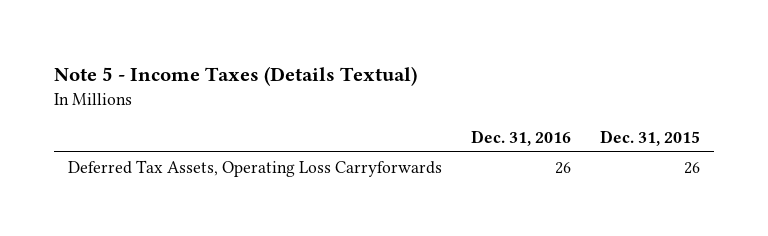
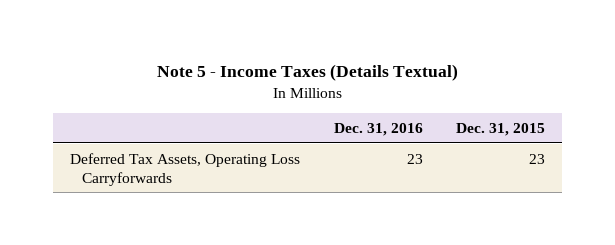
- Deferred Tax Assets, Operating Loss Carryforwards | 26 | 26
+ Deferred Tax Assets, Operating Loss Carryforwards | 23 | 23

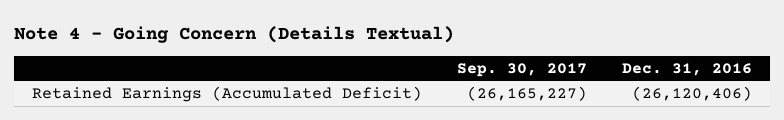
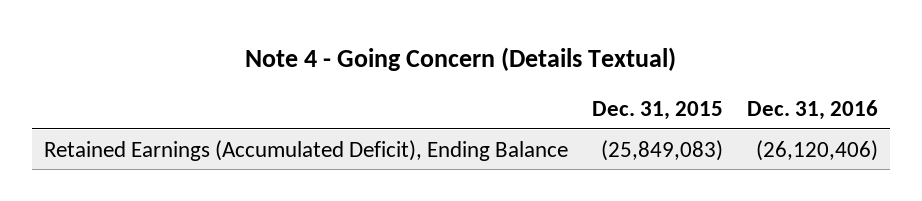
- | Sep. 30, 2017 | Dec. 31, 2016
+ | Dec. 31, 2015 | Dec. 31, 2016
- Retained Earnings (Accumulated Deficit) | (26,165,227) | (26,120,406)
+ Retained Earnings (Accumulated Deficit), Ending Balance | (25,849,083) | (26,120,406)

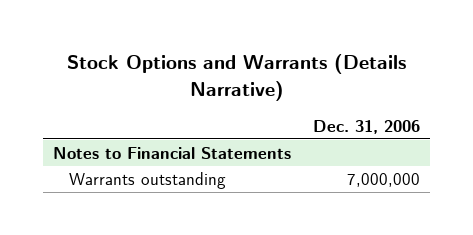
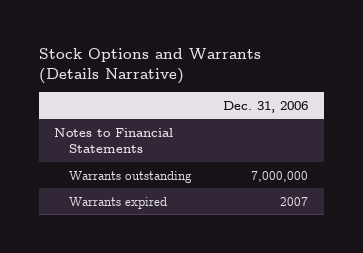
+ Warrants expired | 2007

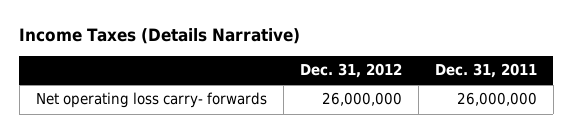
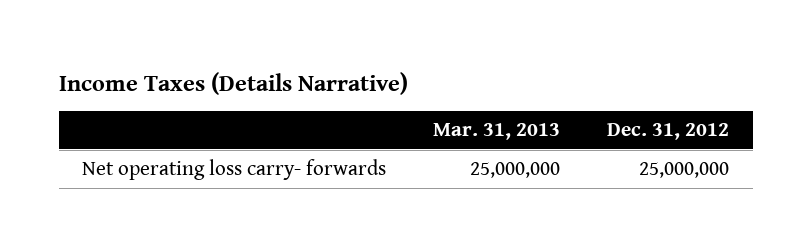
- | Dec. 31, 2012 | Dec. 31, 2011
+ | Mar. 31, 2013 | Dec. 31, 2012
- Net operating loss carry- forwards | 26,000,000 | 26,000,000
+ Net operating loss carry- forwards | 25,000,000 | 25,000,000

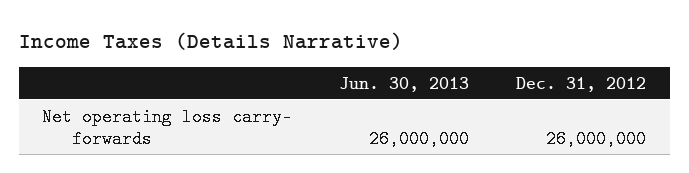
- | Mar. 31, 2013 | Dec. 31, 2012
+ | Jun. 30, 2013 | Dec. 31, 2012
- Net operating loss carry- forwards | 25,000,000 | 25,000,000
+ Net operating loss carry- forwards | 26,000,000 | 26,000,000

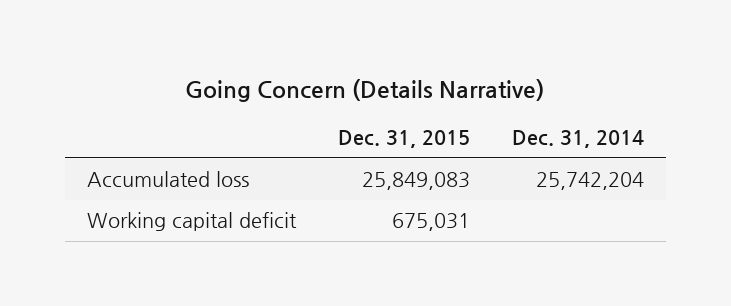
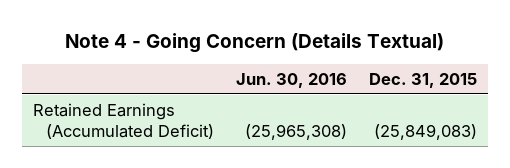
- Going Concern (Details Narrative)
+ Note 4 - Going Concern (Details Textual)
- | Dec. 31, 2015 | Dec. 31, 2014
+ | Jun. 30, 2016 | Dec. 31, 2015
- Accumulated loss | 25,849,083 | 25,742,204
- Working capital deficit | 675,031 |
+ Retained Earnings (Accumulated Deficit) | (25,965,308) | (25,849,083)

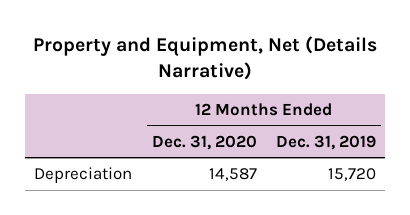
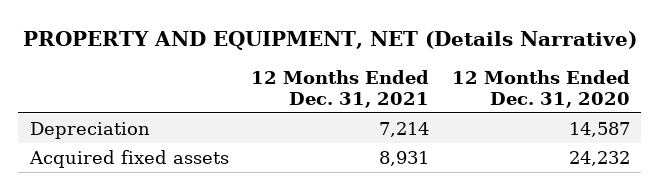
- Property and Equipment, Net (Details Narrative)
+ PROPERTY AND EQUIPMENT, NET (Details Narrative)
- | 12 Months Ended Dec. 31, 2020 | 12 Months Ended Dec. 31, 2019
+ | 12 Months Ended Dec. 31, 2021 | 12 Months Ended Dec. 31, 2020
+ Acquired fixed assets | 8,931 | 24,232

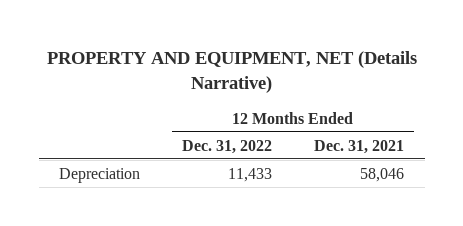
- | 12 Months Ended Dec. 31, 2021 | 12 Months Ended Dec. 31, 2020
+ | 12 Months Ended Dec. 31, 2022 | 12 Months Ended Dec. 31, 2021
- Depreciation | 7,214 | 14,587
- Acquired fixed assets | 8,931 | 24,232
+ Depreciation | 11,433 | 58,046

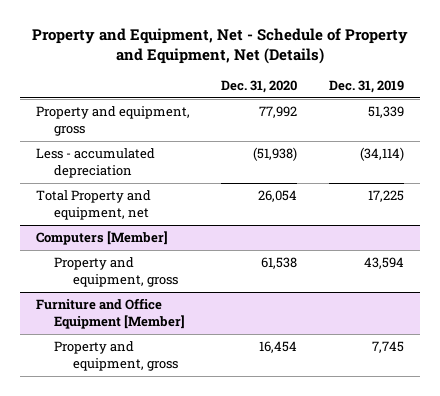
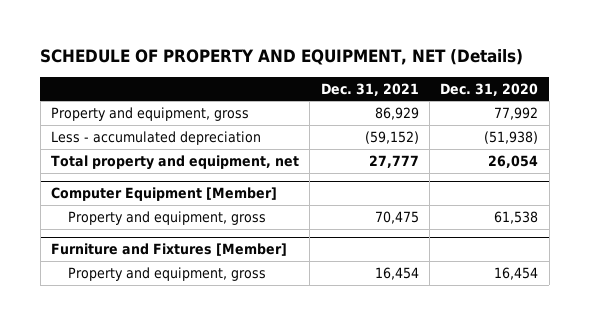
- Property and Equipment, Net - Schedule of Property and Equipment, Net (Details)
+ SCHEDULE OF PROPERTY AND EQUIPMENT, NET (Details)
- | Dec. 31, 2020 | Dec. 31, 2019
+ | Dec. 31, 2021 | Dec. 31, 2020
- Total Property and equipment, net | 26,054 | 17,225
- Computers [Member]
+ Total property and equipment, net | 27,777 | 26,054
+ Computer Equipment [Member]
- Furniture and Office Equipment [Member]
+ Furniture and Fixtures [Member]

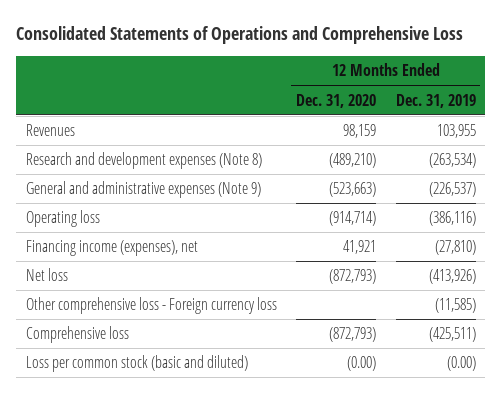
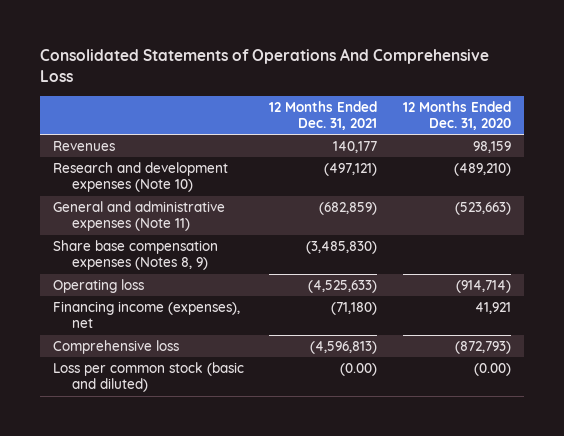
- Consolidated Statements of Operations and Comprehensive Loss
+ Consolidated Statements of Operations And Comprehensive Loss
- | 12 Months Ended Dec. 31, 2020 | 12 Months Ended Dec. 31, 2019
+ | 12 Months Ended Dec. 31, 2021 | 12 Months Ended Dec. 31, 2020
- Research and development expenses (Note 8) | (489,210) | (263,534)
- General and administrative expenses (Note 9) | (523,663) | (226,537)
+ Research and development expenses (Note 10) | (497,121) | (489,210)
+ General and administrative expenses (Note 11) | (682,859) | (523,663)
+ Share base compensation expenses (Notes 8, 9) | (3,485,830) |
- Net loss | (872,793) | (413,926)
- Other comprehensive loss - Foreign currency loss | | (11,585)

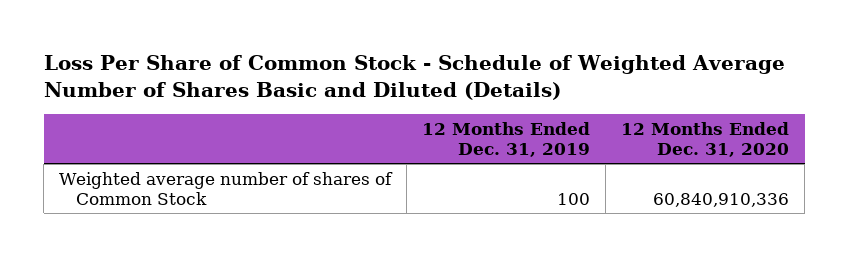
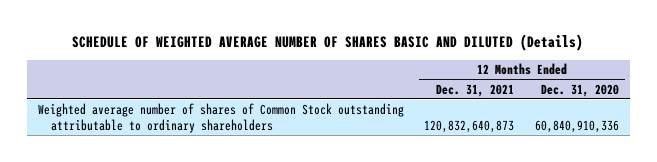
- Loss Per Share of Common Stock - Schedule of Weighted Average Number of Shares Basic and Diluted (Details)
+ SCHEDULE OF WEIGHTED AVERAGE NUMBER OF SHARES BASIC AND DILUTED (Details)
- | 12 Months Ended Dec. 31, 2019 | 12 Months Ended Dec. 31, 2020
+ | 12 Months Ended Dec. 31, 2021 | 12 Months Ended Dec. 31, 2020
- Weighted average number of shares of Common Stock | 100 | 60,840,910,336
+ Weighted average number of shares of Common Stock outstanding attributable to ordinary shareholders | 120,832,640,873 | 60,840,910,336

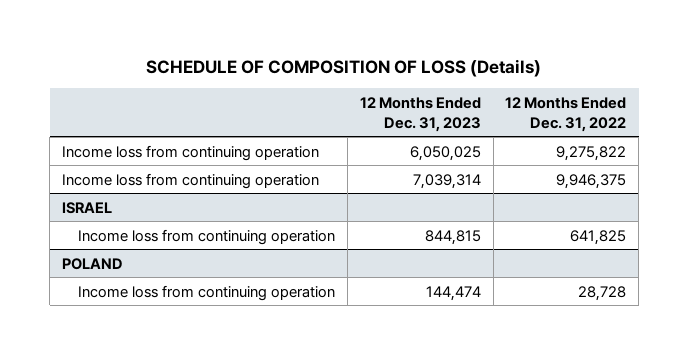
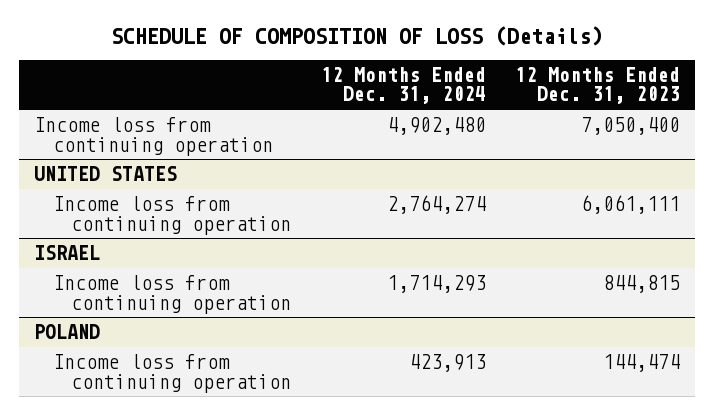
- | 12 Months Ended Dec. 31, 2023 | 12 Months Ended Dec. 31, 2022
+ | 12 Months Ended Dec. 31, 2024 | 12 Months Ended Dec. 31, 2023
- Income loss from continuing operation | 6,050,025 | 9,275,822
- Income loss from continuing operation | 7,039,314 | 9,946,375
+ Income loss from continuing operation | 4,902,480 | 7,050,400
+ UNITED STATES
+ Income loss from continuing operation | 2,764,274 | 6,061,111

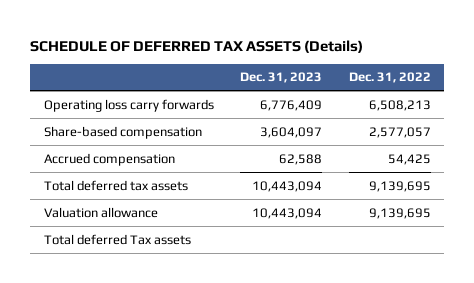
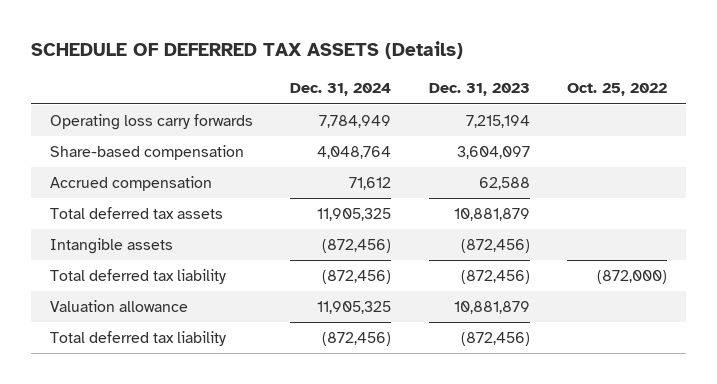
- | Dec. 31, 2023 | Dec. 31, 2022
+ | Dec. 31, 2024 | Dec. 31, 2023 | Oct. 25, 2022
- Operating loss carry forwards | 6,776,409 | 6,508,213
+ Operating loss carry forwards | 7,784,949 | 7,215,194 |
- Total deferred tax assets | 10,443,094 | 9,139,695
- Valuation allowance | 10,443,094 | 9,139,695
- Total deferred Tax assets
+ Total deferred tax assets | 11,905,325 | 10,881,879 |
+ Intangible assets | (872,456) | (872,456) |
+ Total deferred tax liability | (872,456) | (872,456) | (872,000)
+ Valuation allowance | 11,905,325 | 10,881,879 |
+ Total deferred tax liability | (872,456) | (872,456) |

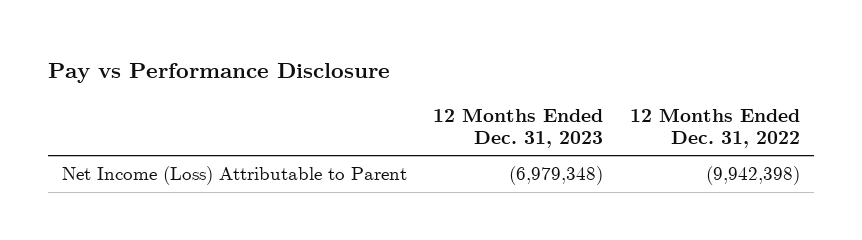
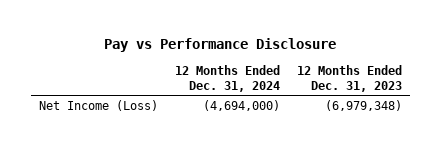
- | 12 Months Ended Dec. 31, 2023 | 12 Months Ended Dec. 31, 2022
+ | 12 Months Ended Dec. 31, 2024 | 12 Months Ended Dec. 31, 2023
- Net Income (Loss) Attributable to Parent | (6,979,348) | (9,942,398)
+ Net Income (Loss) | (4,694,000) | (6,979,348)

